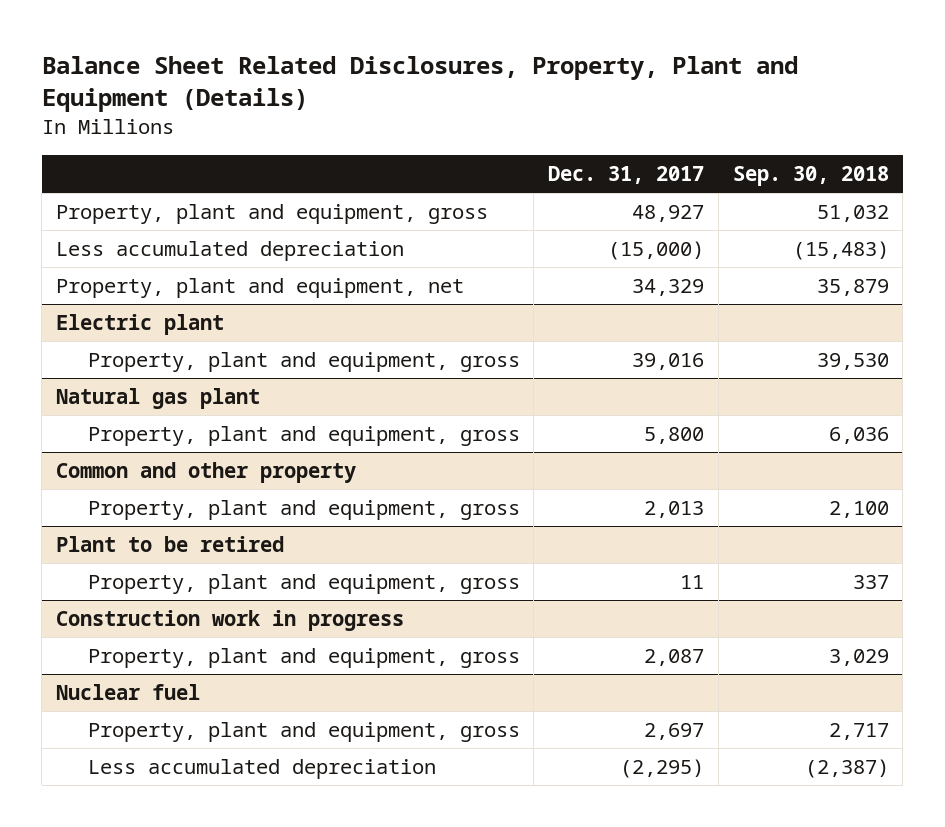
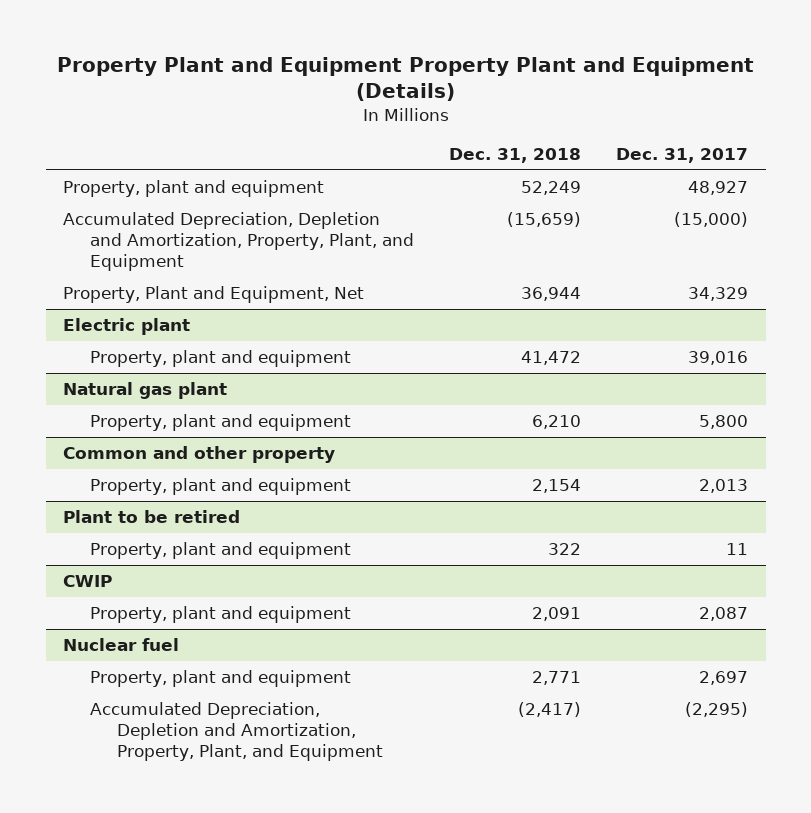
- Balance Sheet Related Disclosures, Property, Plant and Equipment (Details)
+ Property Plant and Equipment Property Plant and Equipment (Details)
- | Dec. 31, 2017 | Sep. 30, 2018
+ | Dec. 31, 2018 | Dec. 31, 2017
- Property, plant and equipment, gross | 48,927 | 51,032
- Less accumulated depreciation | (15,000) | (15,483)
- Property, plant and equipment, net | 34,329 | 35,879
+ Property, plant and equipment | 52,249 | 48,927
+ Accumulated Depreciation, Depletion and Amortization, Property, Plant, and Equipment | (15,659) | (15,000)
+ Property, Plant and Equipment, Net | 36,944 | 34,329
@ Electric plant
- Property, plant and equipment, gross | 39,016 | 39,530
+ Property, plant and equipment | 41,472 | 39,016
@ Natural gas plant
- Property, plant and equipment, gross | 5,800 | 6,036
+ Property, plant and equipment | 6,210 | 5,800
@ Common and other property
- Property, plant and equipment, gross | 2,013 | 2,100
+ Property, plant and equipment | 2,154 | 2,013
@ Plant to be retired
- Property, plant and equipment, gross | 11 | 337
- Construction work in progress
- Property, plant and equipment, gross | 2,087 | 3,029
@ Plant to be retired
+ Property, plant and equipment | 322 | 11
+ CWIP
+ Property, plant and equipment | 2,091 | 2,087
@ Nuclear fuel
- Property, plant and equipment, gross | 2,697 | 2,717
- Less accumulated depreciation | (2,295) | (2,387)
+ Property, plant and equipment | 2,771 | 2,697
+ Accumulated Depreciation, Depletion and Amortization, Property, Plant, and Equipment | (2,417) | (2,295)

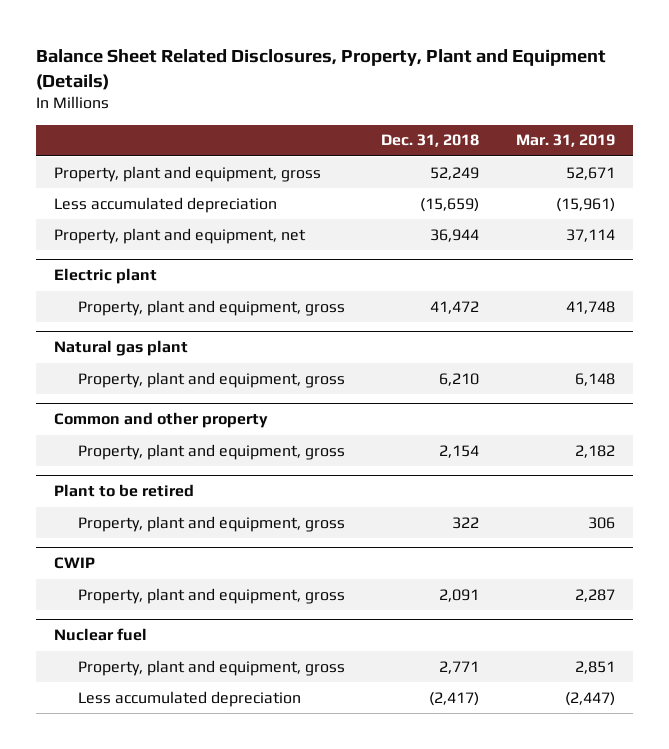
- Property Plant and Equipment Property Plant and Equipment (Details)
+ Balance Sheet Related Disclosures, Property, Plant and Equipment (Details)
- | Dec. 31, 2018 | Dec. 31, 2017
+ | Dec. 31, 2018 | Mar. 31, 2019
- Property, plant and equipment | 52,249 | 48,927
- Accumulated Depreciation, Depletion and Amortization, Property, Plant, and Equipment | (15,659) | (15,000)
- Property, Plant and Equipment, Net | 36,944 | 34,329
+ Property, plant and equipment, gross | 52,249 | 52,671
+ Less accumulated depreciation | (15,659) | (15,961)
+ Property, plant and equipment, net | 36,944 | 37,114
@ Electric plant
- Property, plant and equipment | 41,472 | 39,016
+ Property, plant and equipment, gross | 41,472 | 41,748
@ Natural gas plant
- Property, plant and equipment | 6,210 | 5,800
+ Property, plant and equipment, gross | 6,210 | 6,148
@ Common and other property
- Property, plant and equipment | 2,154 | 2,013
+ Property, plant and equipment, gross | 2,154 | 2,182
@ Plant to be retired
- Property, plant and equipment | 322 | 11
+ Property, plant and equipment, gross | 322 | 306
@ CWIP
- Property, plant and equipment | 2,091 | 2,087
+ Property, plant and equipment, gross | 2,091 | 2,287
@ Nuclear fuel
- Property, plant and equipment | 2,771 | 2,697
- Accumulated Depreciation, Depletion and Amortization, Property, Plant, and Equipment | (2,417) | (2,295)
+ Property, plant and equipment, gross | 2,771 | 2,851
+ Less accumulated depreciation | (2,417) | (2,447)

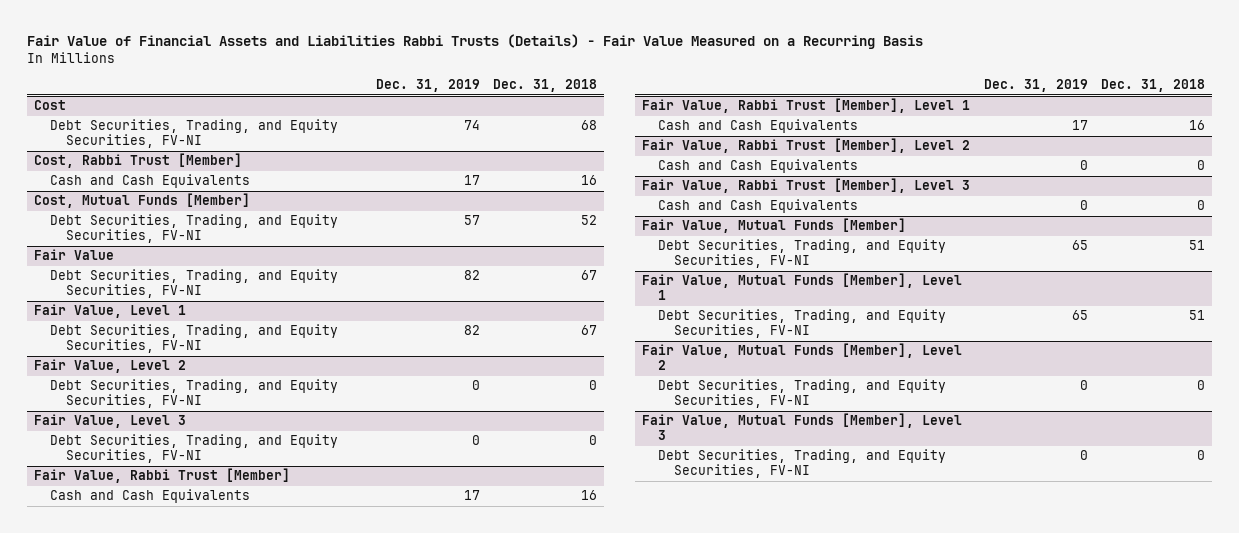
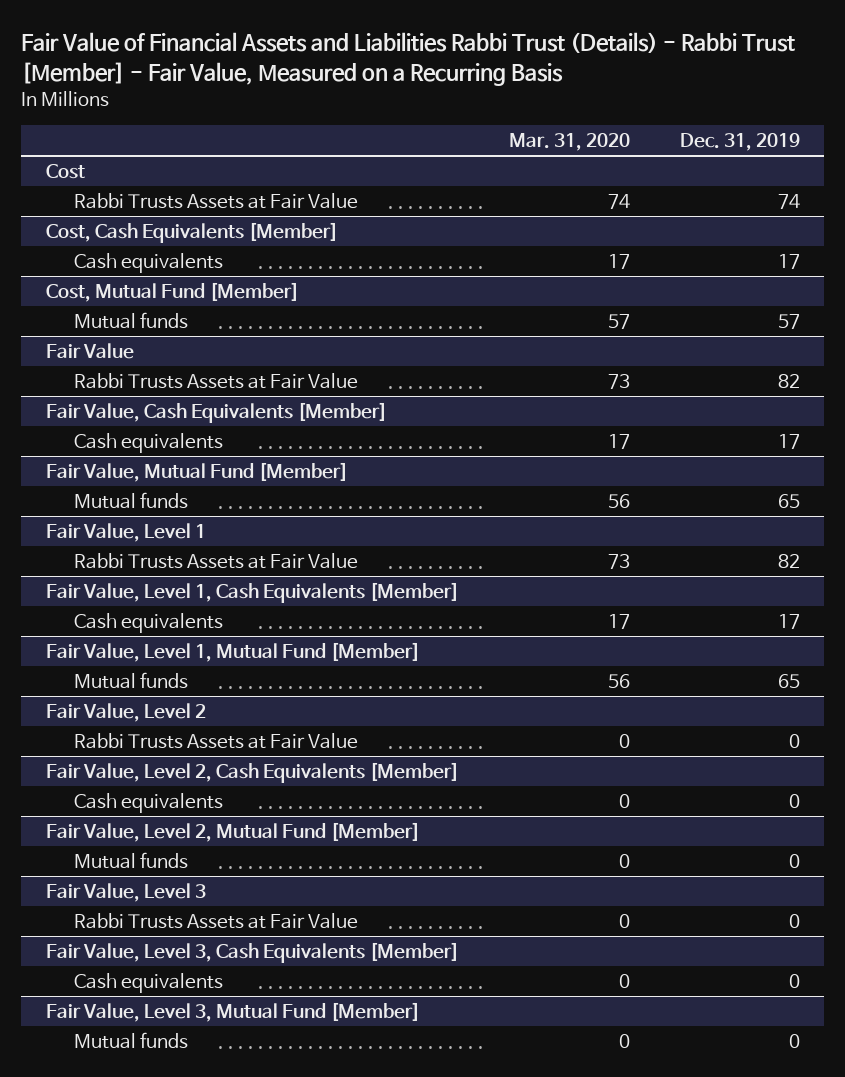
- Fair Value of Financial Assets and Liabilities Rabbi Trusts (Details) - Fair Value Measured on a Recurring Basis
+ Fair Value of Financial Assets and Liabilities Rabbi Trust (Details) - Rabbi Trust [Member] - Fair Value, Measured on a Recurring Basis
- | Dec. 31, 2019 | Dec. 31, 2018
+ | Mar. 31, 2020 | Dec. 31, 2019
@ Cost
- Debt Securities, Trading, and Equity Securities, FV-NI | 74 | 68
- Cost, Rabbi Trust [Member]
- Cash and Cash Equivalents | 17 | 16
- Cost, Mutual Funds [Member]
- Debt Securities, Trading, and Equity Securities, FV-NI | 57 | 52
@ Cost
+ Rabbi Trusts Assets at Fair Value | 74 | 74
+ Cost, Cash Equivalents [Member]
+ Cash equivalents | 17 | 17
+ Cost, Mutual Fund [Member]
+ Mutual funds | 57 | 57
@ Fair Value
- Debt Securities, Trading, and Equity Securities, FV-NI | 82 | 67
+ Rabbi Trusts Assets at Fair Value | 73 | 82
+ Fair Value, Cash Equivalents [Member]
+ Cash equivalents | 17 | 17
+ Fair Value, Mutual Fund [Member]
+ Mutual funds | 56 | 65
@ Fair Value, Level 1
- Debt Securities, Trading, and Equity Securities, FV-NI | 82 | 67
+ Rabbi Trusts Assets at Fair Value | 73 | 82
+ Fair Value, Level 1, Cash Equivalents [Member]
+ Cash equivalents | 17 | 17
+ Fair Value, Level 1, Mutual Fund [Member]
+ Mutual funds | 56 | 65
@ Fair Value, Level 2
- Debt Securities, Trading, and Equity Securities, FV-NI | 0 | 0
+ Rabbi Trusts Assets at Fair Value | 0 | 0
+ Fair Value, Level 2, Cash Equivalents [Member]
+ Cash equivalents | 0 | 0
+ Fair Value, Level 2, Mutual Fund [Member]
+ Mutual funds | 0 | 0
@ Fair Value, Level 3
- Debt Securities, Trading, and Equity Securities, FV-NI | 0 | 0
- Fair Value, Rabbi Trust [Member]
- Cash and Cash Equivalents | 17 | 16
- Fair Value, Rabbi Trust [Member], Level 1
- Cash and Cash Equivalents | 17 | 16
- Fair Value, Rabbi Trust [Member], Level 2
- Cash and Cash Equivalents | 0 | 0
- Fair Value, Rabbi Trust [Member], Level 3
- Cash and Cash Equivalents | 0 | 0
- Fair Value, Mutual Funds [Member]
- Debt Securities, Trading, and Equity Securities, FV-NI | 65 | 51
- Fair Value, Mutual Funds [Member], Level 1
- Debt Securities, Trading, and Equity Securities, FV-NI | 65 | 51
- Fair Value, Mutual Funds [Member], Level 2
- Debt Securities, Trading, and Equity Securities, FV-NI | 0 | 0
- Fair Value, Mutual Funds [Member], Level 3
- Debt Securities, Trading, and Equity Securities, FV-NI | 0 | 0
@ Fair Value, Level 3
+ Rabbi Trusts Assets at Fair Value | 0 | 0
+ Fair Value, Level 3, Cash Equivalents [Member]
+ Cash equivalents | 0 | 0
+ Fair Value, Level 3, Mutual Fund [Member]
+ Mutual funds | 0 | 0

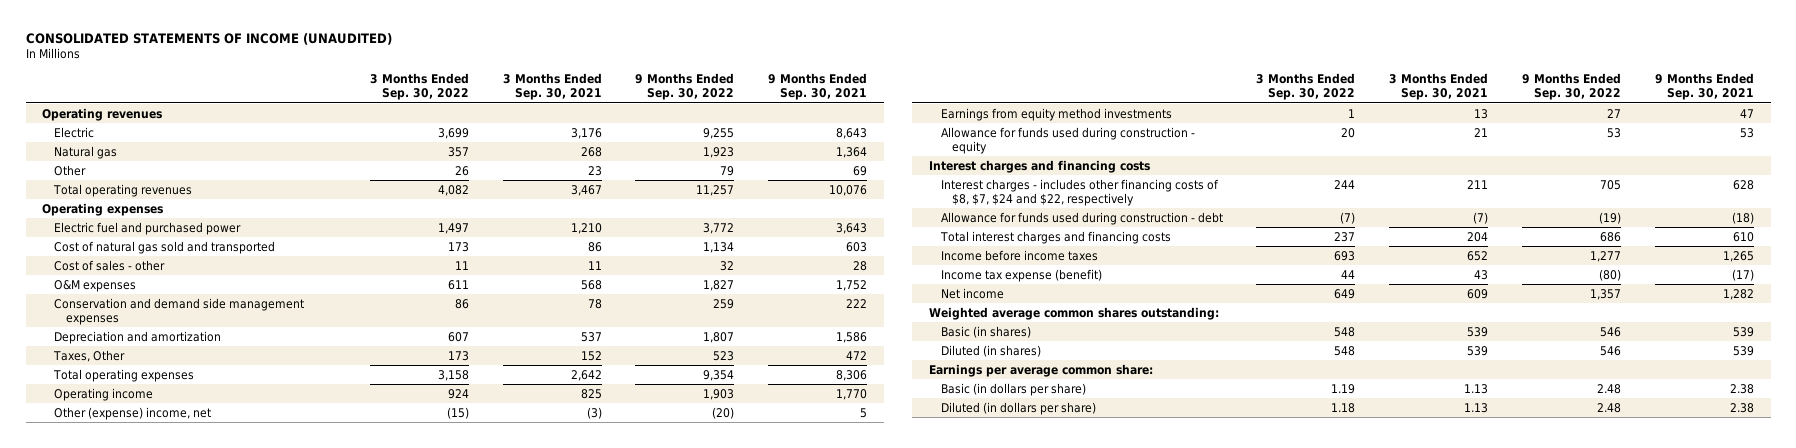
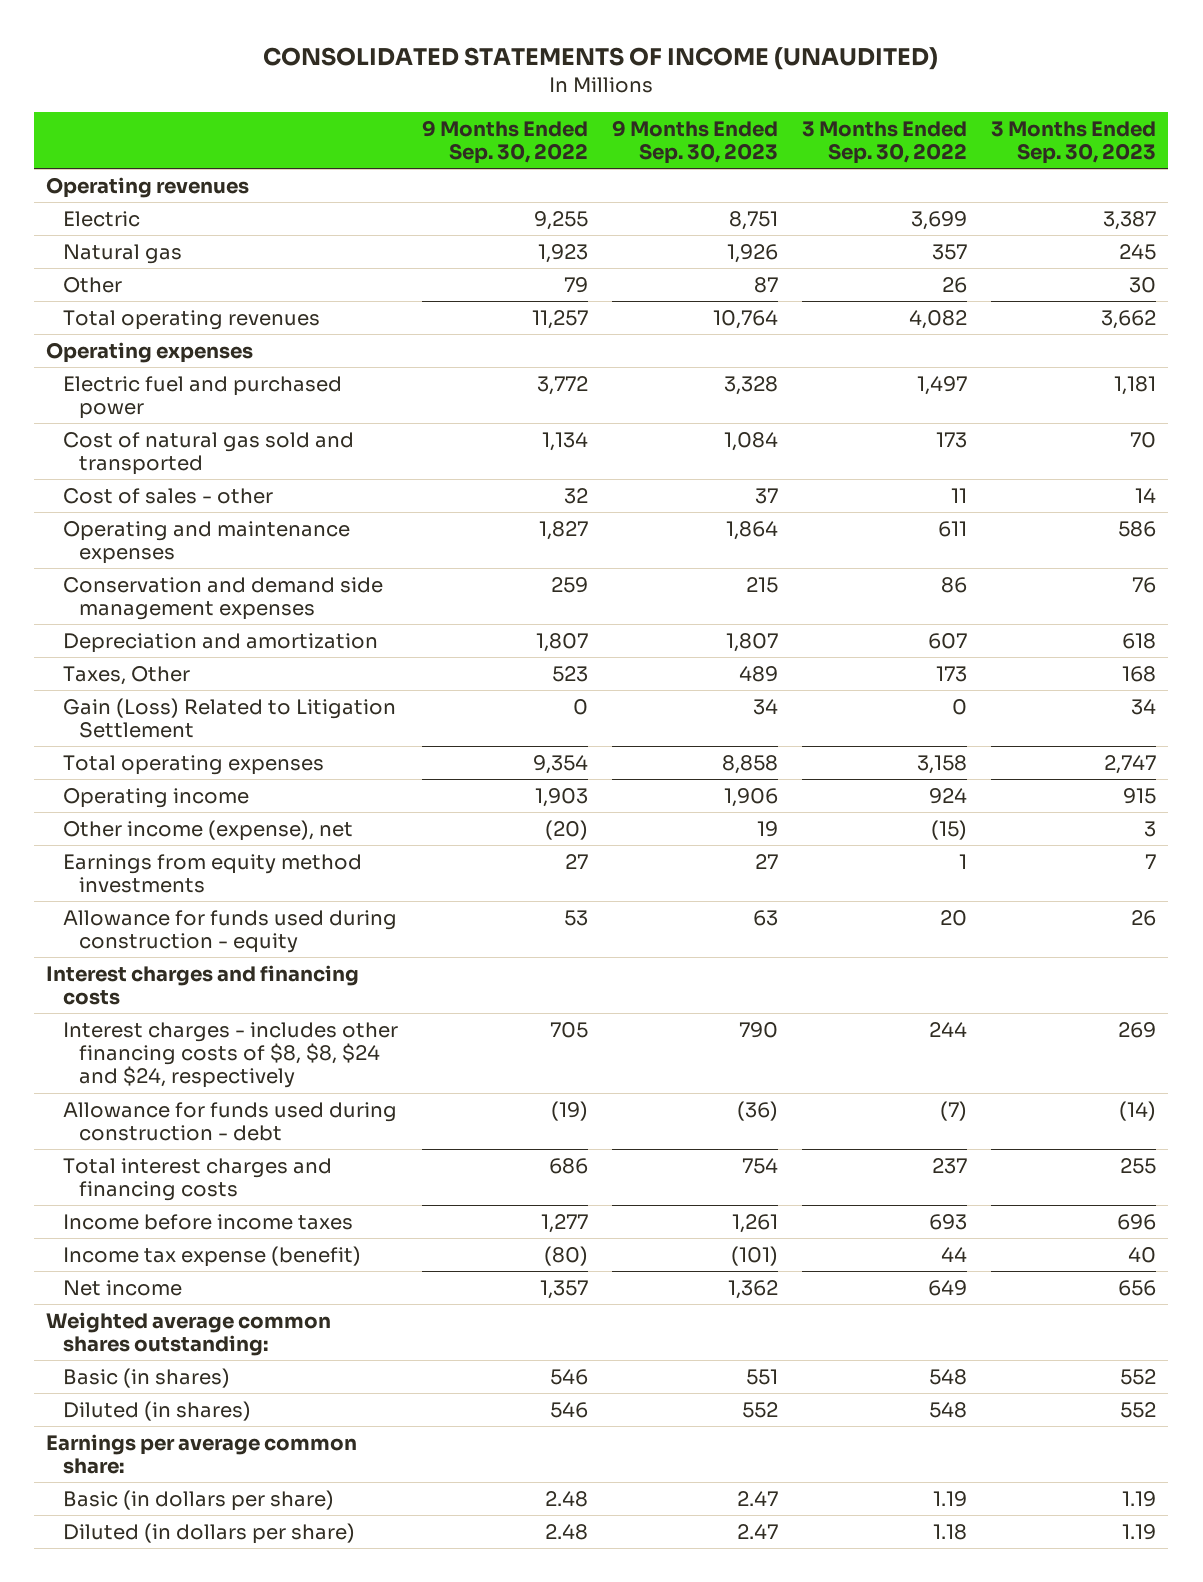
- | 3 Months Ended Sep. 30, 2022 | 3 Months Ended Sep. 30, 2021 | 9 Months Ended Sep. 30, 2022 | 9 Months Ended Sep. 30, 2021
+ | 9 Months Ended Sep. 30, 2022 | 9 Months Ended Sep. 30, 2023 | 3 Months Ended Sep. 30, 2022 | 3 Months Ended Sep. 30, 2023
- O&M expenses | 611 | 568 | 1,827 | 1,752
+ Operating and maintenance expenses | 1,827 | 1,864 | 611 | 586
+ Gain (Loss) Related to Litigation Settlement | 0 | 34 | 0 | 34
- Other (expense) income, net | (15) | (3) | (20) | 5
+ Other income (expense), net | (20) | 19 | (15) | 3
- Interest charges - includes other financing costs of $8, $7, $24 and $22, respectively | 244 | 211 | 705 | 628
+ Interest charges - includes other financing costs of $8, $8, $24 and $24, respectively | 705 | 790 | 244 | 269

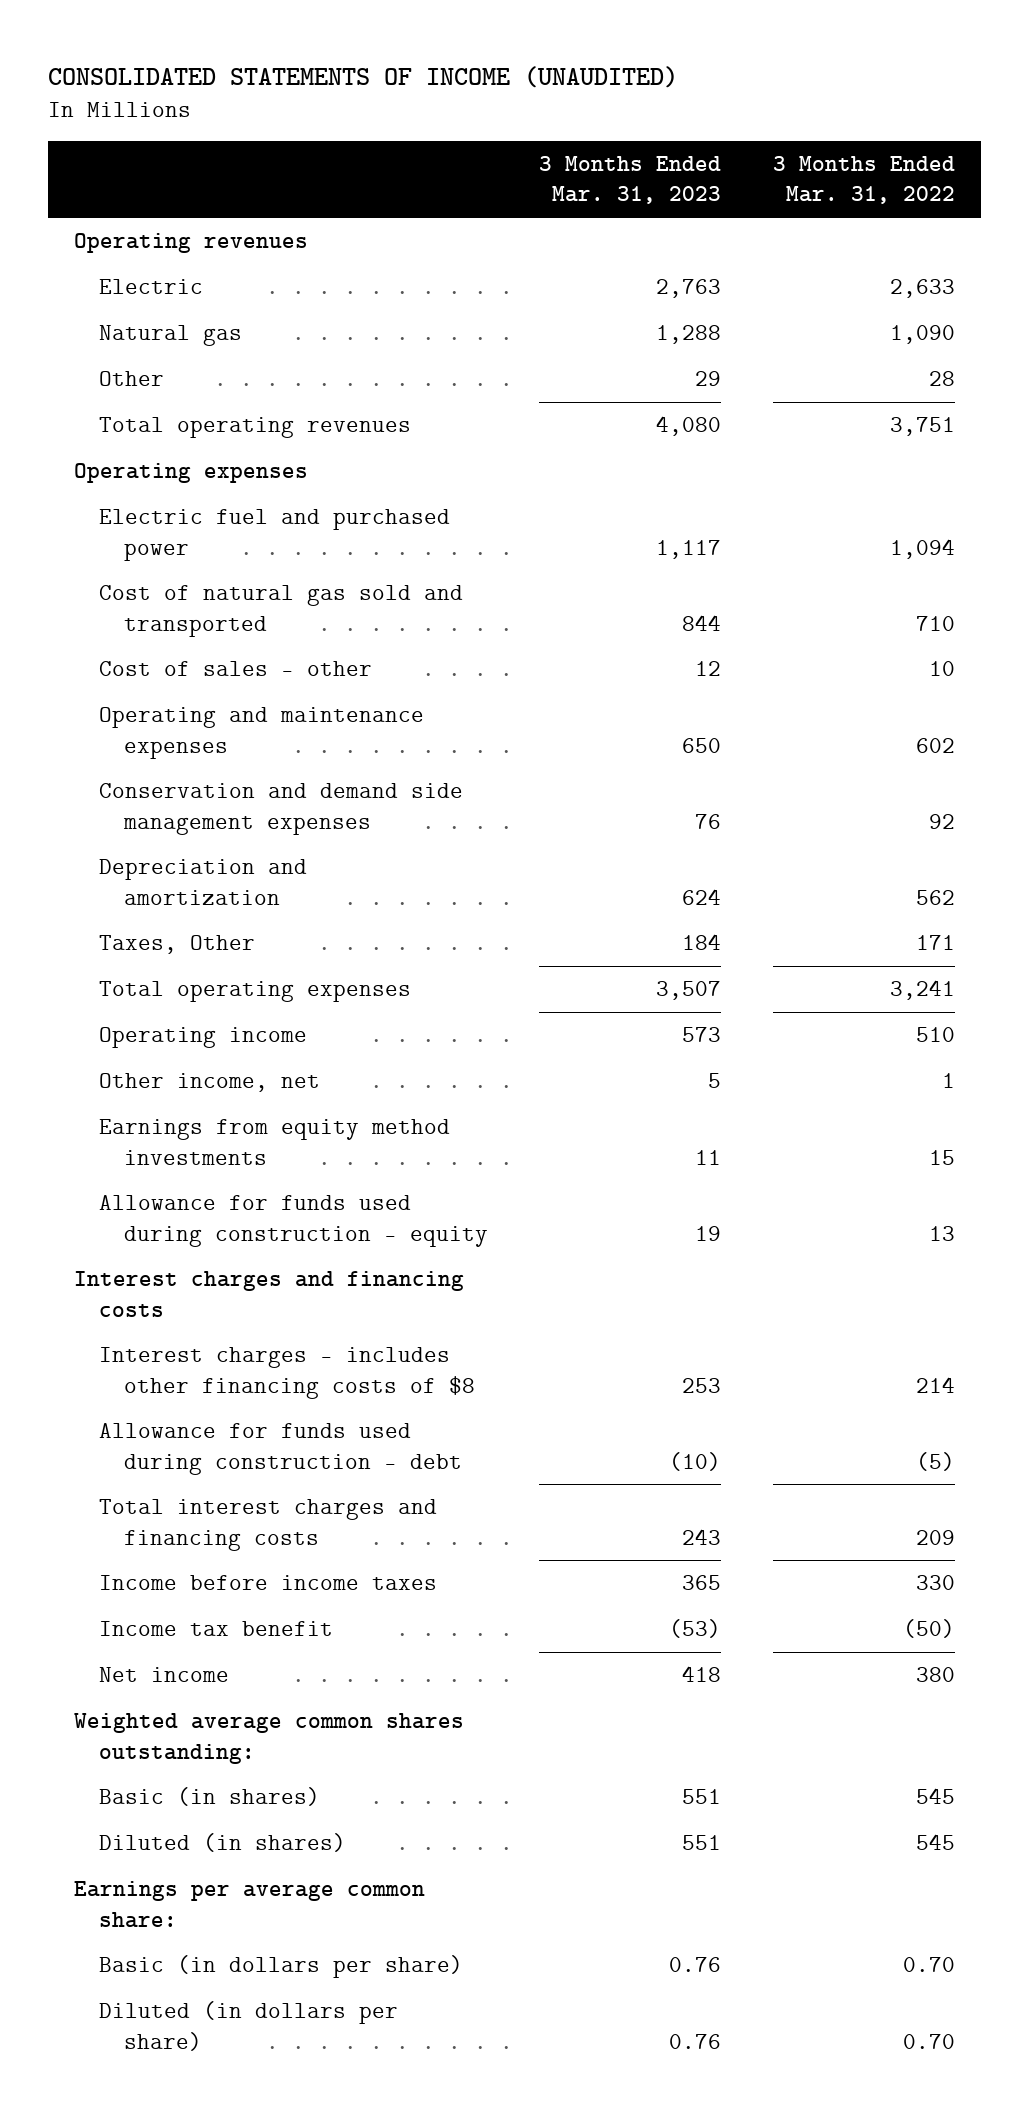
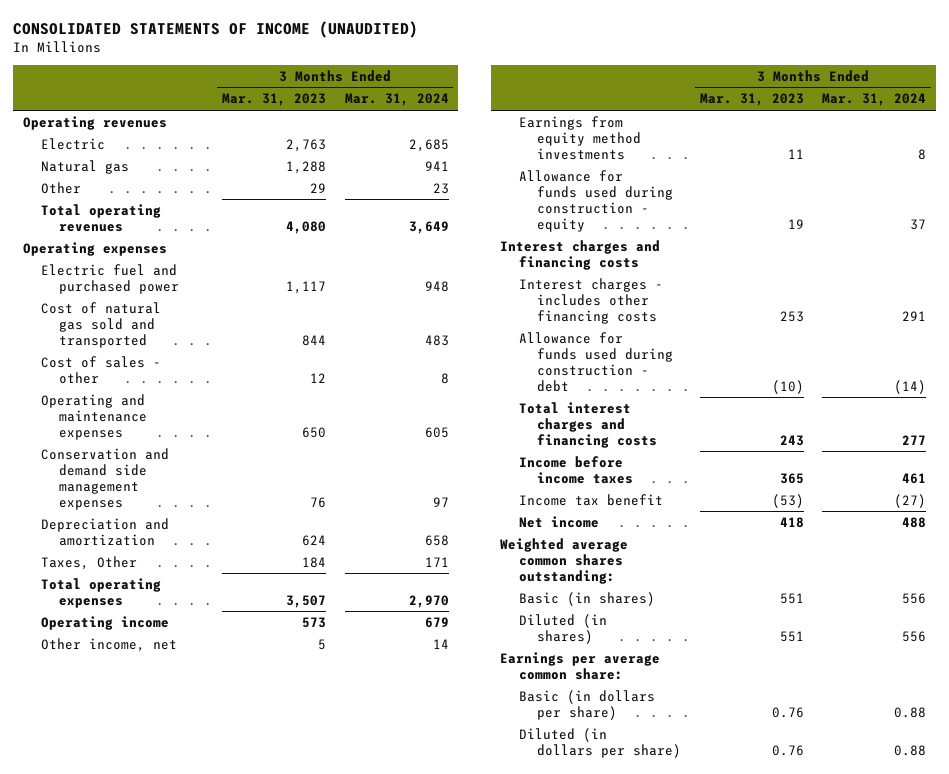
- | 3 Months Ended Mar. 31, 2023 | 3 Months Ended Mar. 31, 2022
+ | 3 Months Ended Mar. 31, 2023 | 3 Months Ended Mar. 31, 2024
- Interest charges - includes other financing costs of $8 | 253 | 214
+ Interest charges - includes other financing costs | 253 | 291

